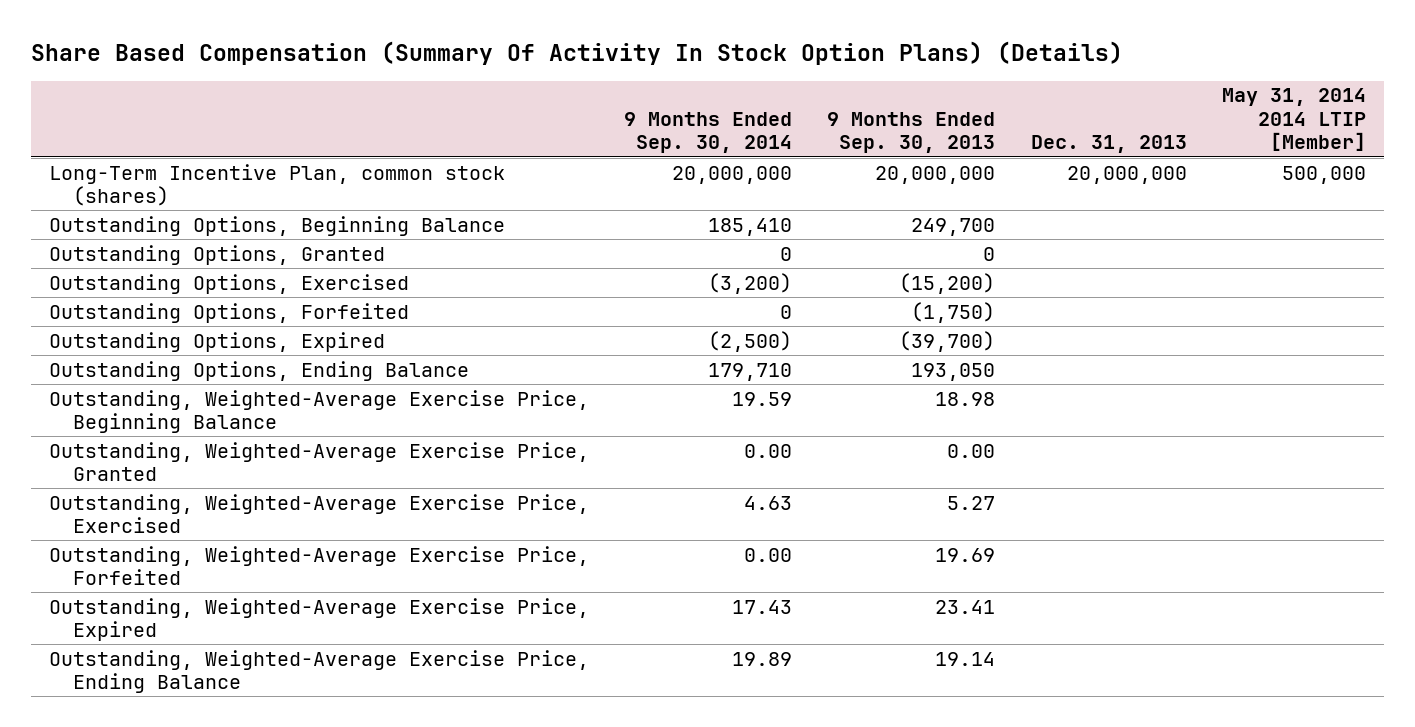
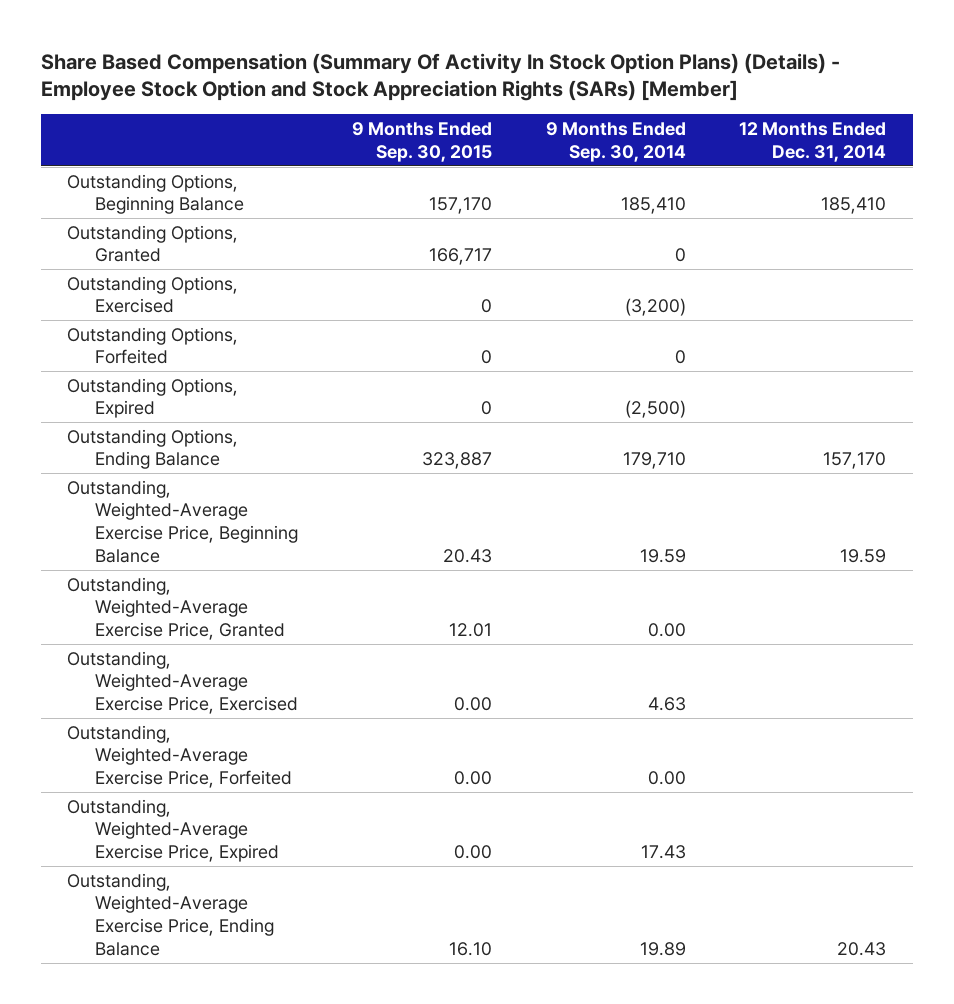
- Share Based Compensation (Summary Of Activity In Stock Option Plans) (Details)
+ Share Based Compensation (Summary Of Activity In Stock Option Plans) (Details) - Employee Stock Option and Stock Appreciation Rights (SARs) [Member]
- | 9 Months Ended Sep. 30, 2014 | 9 Months Ended Sep. 30, 2013 | Dec. 31, 2013 | May 31, 2014 2014 LTIP [Member]
+ | 9 Months Ended Sep. 30, 2015 | 9 Months Ended Sep. 30, 2014 | 12 Months Ended Dec. 31, 2014
- Long-Term Incentive Plan, common stock (shares) | 20,000,000 | 20,000,000 | 20,000,000 | 500,000

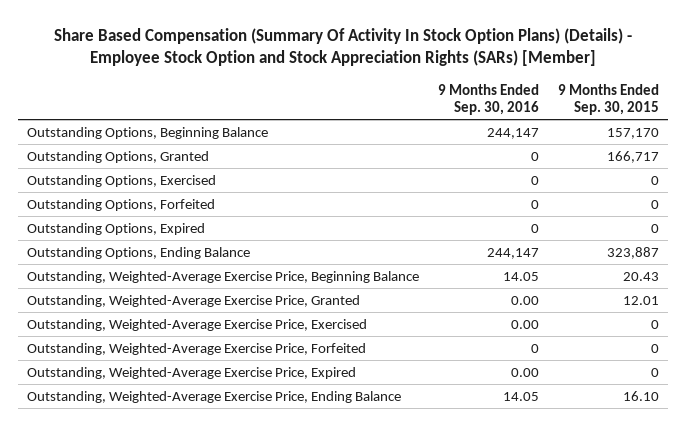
- | 9 Months Ended Sep. 30, 2015 | 9 Months Ended Sep. 30, 2014 | 12 Months Ended Dec. 31, 2014
+ | 9 Months Ended Sep. 30, 2016 | 9 Months Ended Sep. 30, 2015
- Outstanding, Weighted-Average Exercise Price, Exercised | 0.00 | 4.63 |
- Outstanding, Weighted-Average Exercise Price, Forfeited | 0.00 | 0.00 |
- Outstanding, Weighted-Average Exercise Price, Expired | 0.00 | 17.43 |
+ Outstanding, Weighted-Average Exercise Price, Exercised | 0.00 | 0
+ Outstanding, Weighted-Average Exercise Price, Forfeited | 0 | 0
+ Outstanding, Weighted-Average Exercise Price, Expired | 0.00 | 0

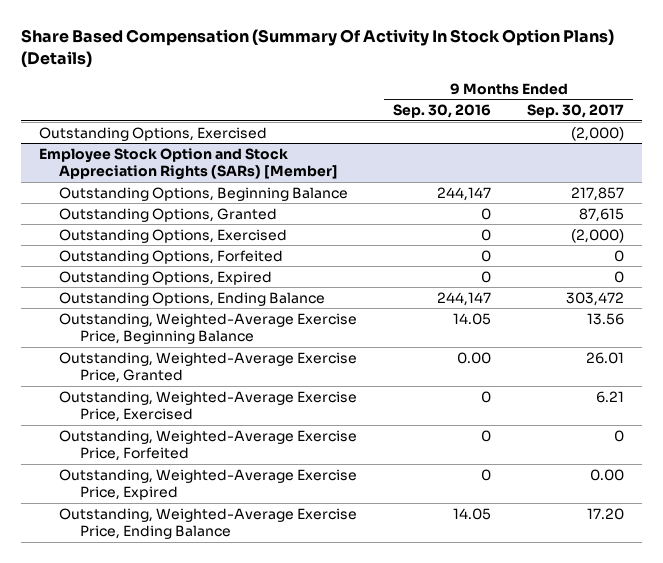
- Share Based Compensation (Summary Of Activity In Stock Option Plans) (Details) - Employee Stock Option and Stock Appreciation Rights (SARs) [Member]
+ Share Based Compensation (Summary Of Activity In Stock Option Plans) (Details)
- | 9 Months Ended Sep. 30, 2016 | 9 Months Ended Sep. 30, 2015
+ | 9 Months Ended Sep. 30, 2016 | 9 Months Ended Sep. 30, 2017
+ Outstanding Options, Exercised | | (2,000)
+ Employee Stock Option and Stock Appreciation Rights (SARs) [Member]
- Outstanding, Weighted-Average Exercise Price, Exercised | 0.00 | 0
+ Outstanding, Weighted-Average Exercise Price, Exercised | 0 | 6.21
- Outstanding, Weighted-Average Exercise Price, Expired | 0.00 | 0
+ Outstanding, Weighted-Average Exercise Price, Expired | 0 | 0.00

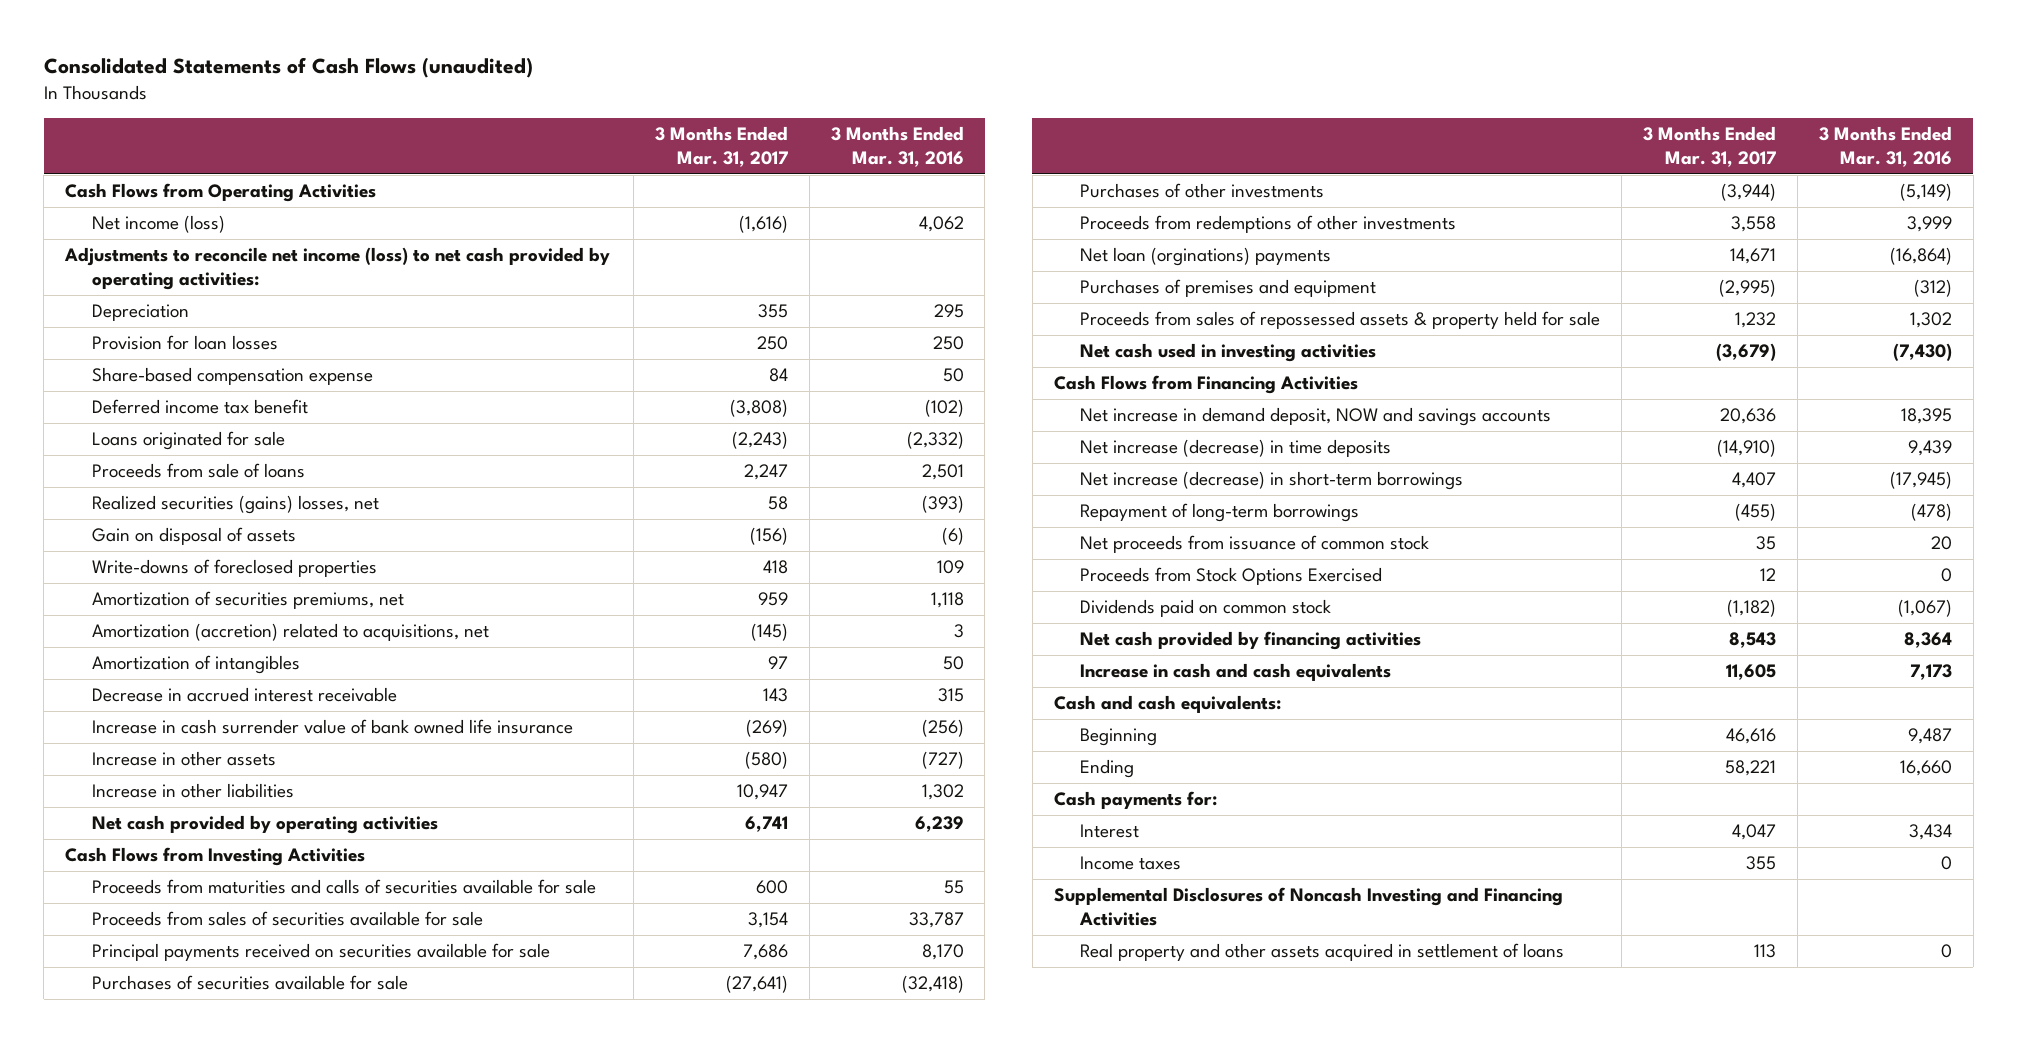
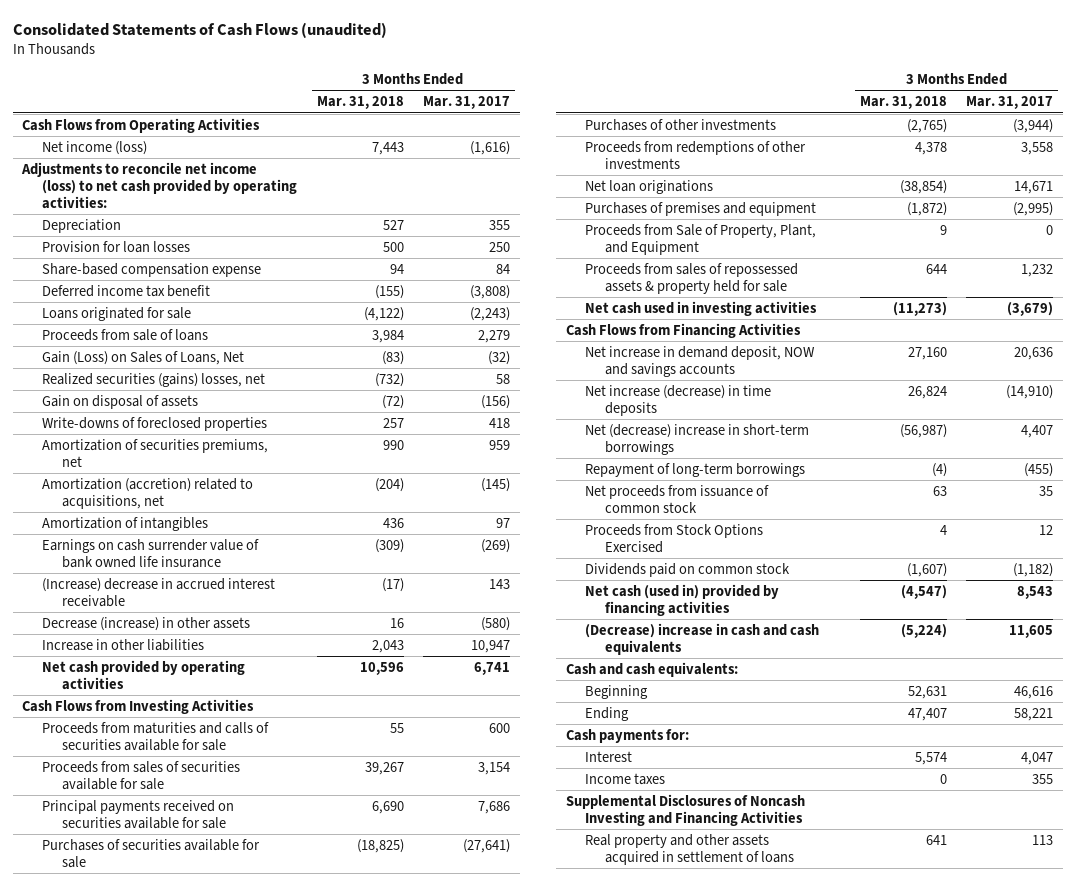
- | 3 Months Ended Mar. 31, 2017 | 3 Months Ended Mar. 31, 2016
+ | 3 Months Ended Mar. 31, 2018 | 3 Months Ended Mar. 31, 2017
- Proceeds from sale of loans | 2,247 | 2,501
+ Proceeds from sale of loans | 3,984 | 2,279
+ Gain (Loss) on Sales of Loans, Net | (83) | (32)
- Decrease in accrued interest receivable | 143 | 315
- Increase in cash surrender value of bank owned life insurance | (269) | (256)
- Increase in other assets | (580) | (727)
+ Earnings on cash surrender value of bank owned life insurance | (309) | (269)
+ (Increase) decrease in accrued interest receivable | (17) | 143
+ Decrease (increase) in other assets | 16 | (580)
- Net loan (orginations) payments | 14,671 | (16,864)
+ Net loan originations | (38,854) | 14,671
+ Proceeds from Sale of Property, Plant, and Equipment | 9 | 0
- Net increase (decrease) in short-term borrowings | 4,407 | (17,945)
+ Net (decrease) increase in short-term borrowings | (56,987) | 4,407
- Net cash provided by financing activities | 8,543 | 8,364
- Increase in cash and cash equivalents | 11,605 | 7,173
+ Net cash (used in) provided by financing activities | (4,547) | 8,543
+ (Decrease) increase in cash and cash equivalents | (5,224) | 11,605

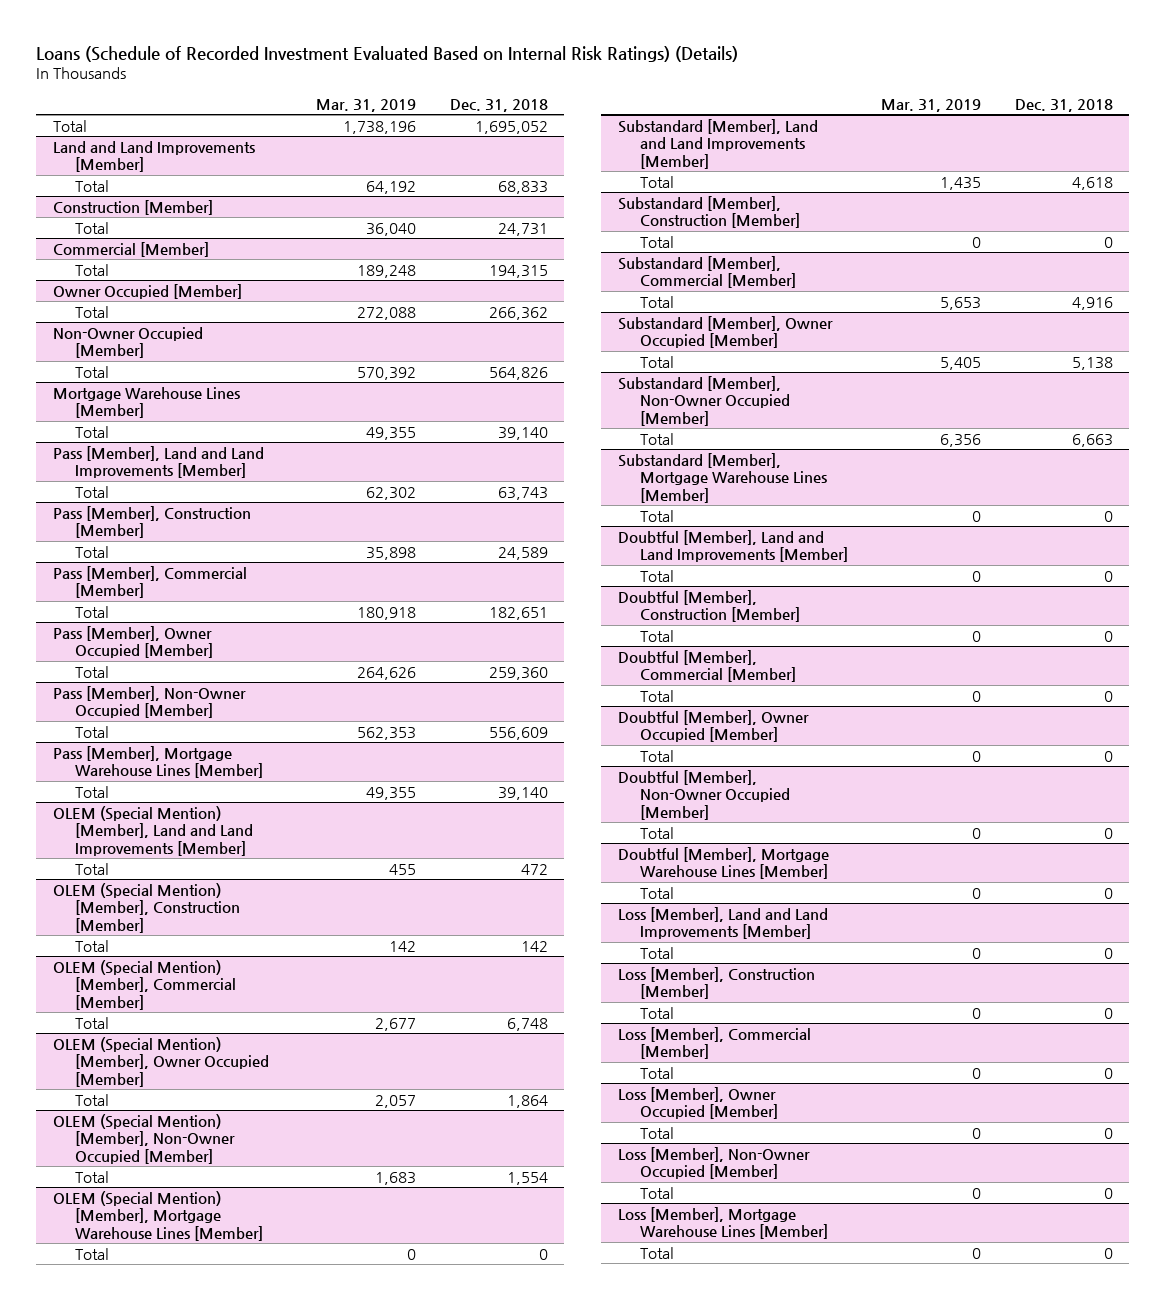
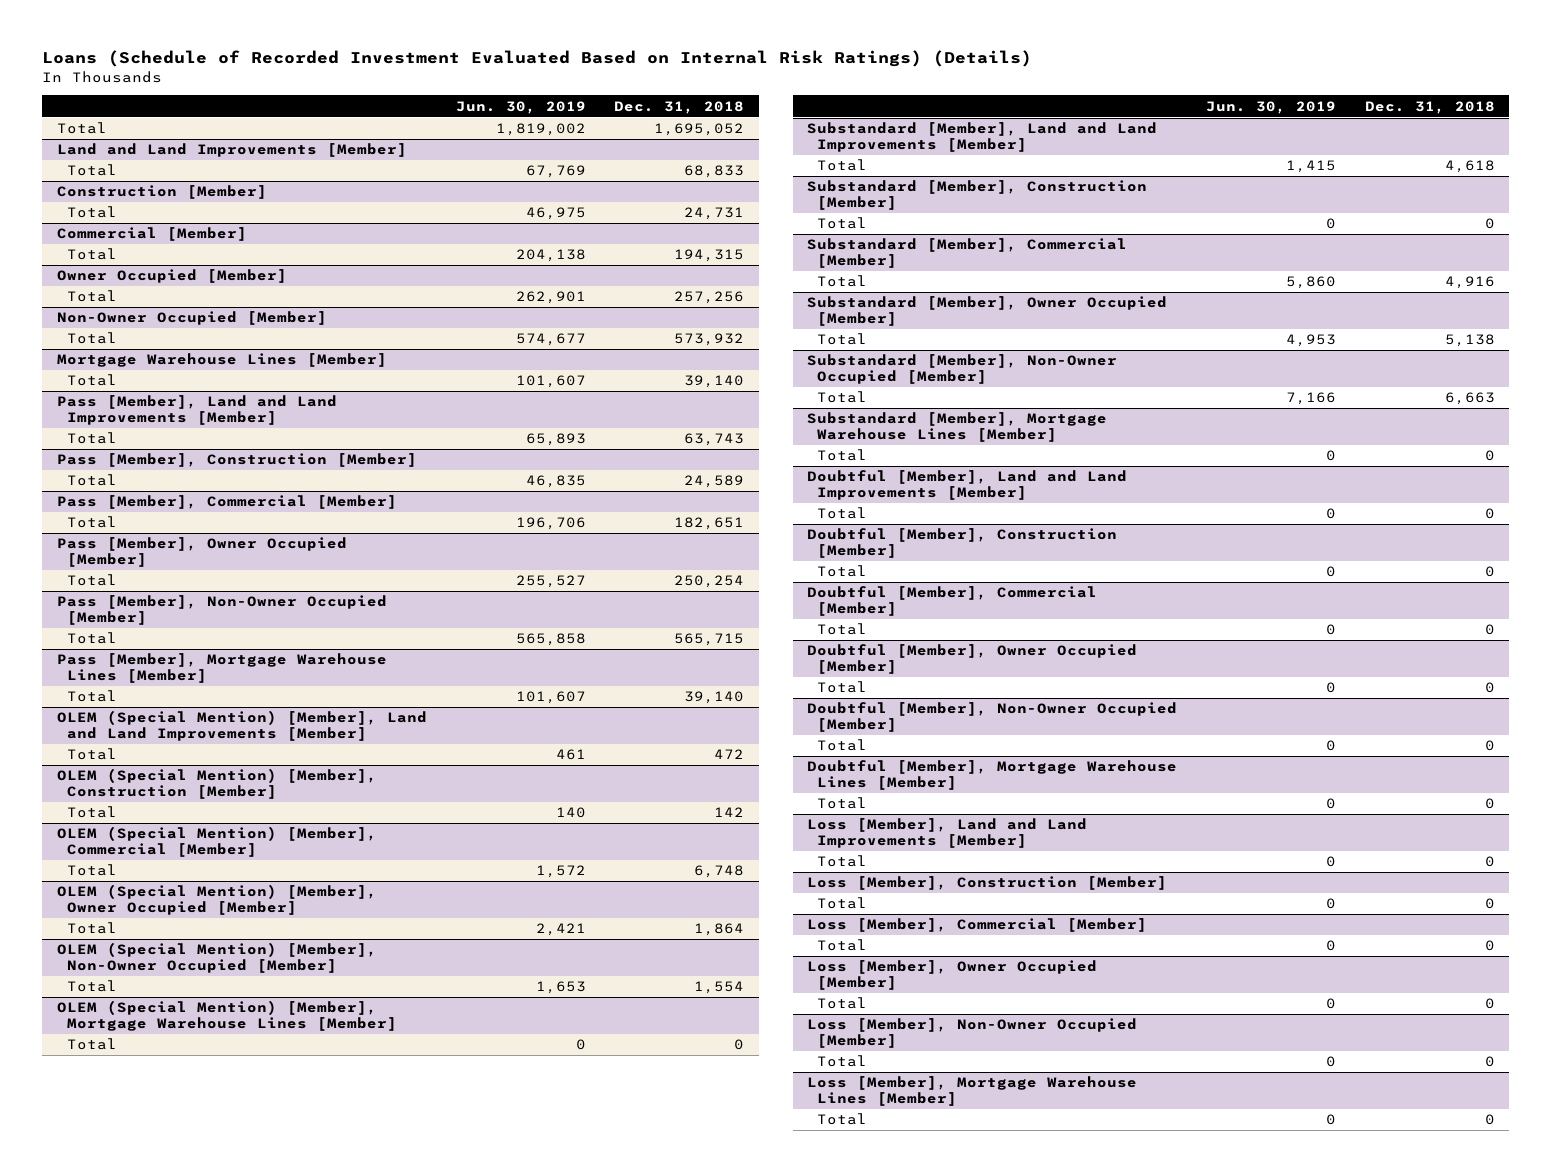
- | Mar. 31, 2019 | Dec. 31, 2018
+ | Jun. 30, 2019 | Dec. 31, 2018
@ Owner Occupied [Member]
- Total | 272,088 | 266,362
+ Total | 262,901 | 257,256
@ Non-Owner Occupied [Member]
- Total | 570,392 | 564,826
+ Total | 574,677 | 573,932
@ Pass [Member], Owner Occupied [Member]
- Total | 264,626 | 259,360
+ Total | 255,527 | 250,254
@ Pass [Member], Non-Owner Occupied [Member]
- Total | 562,353 | 556,609
+ Total | 565,858 | 565,715

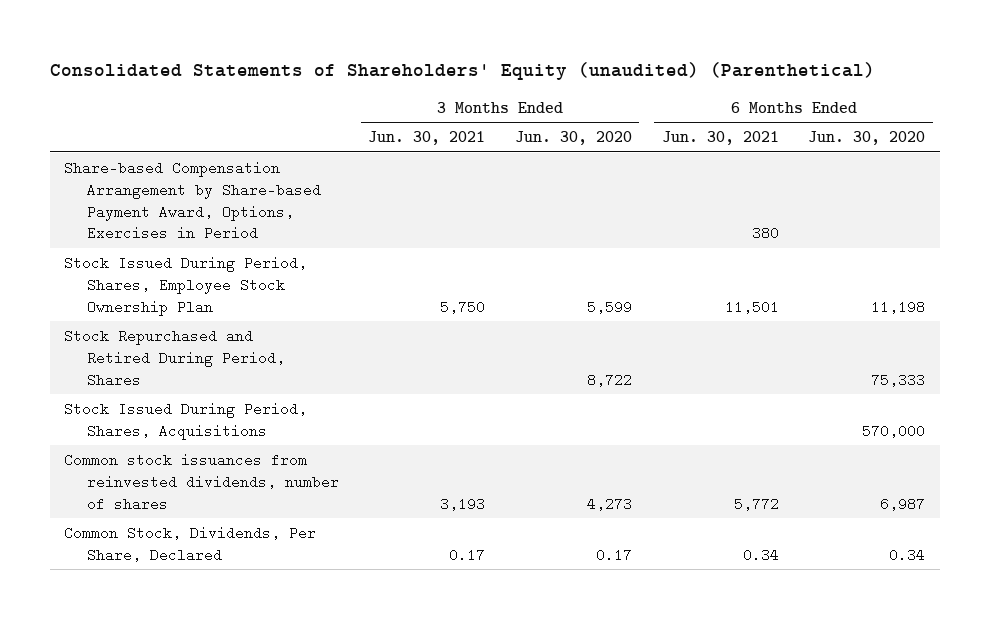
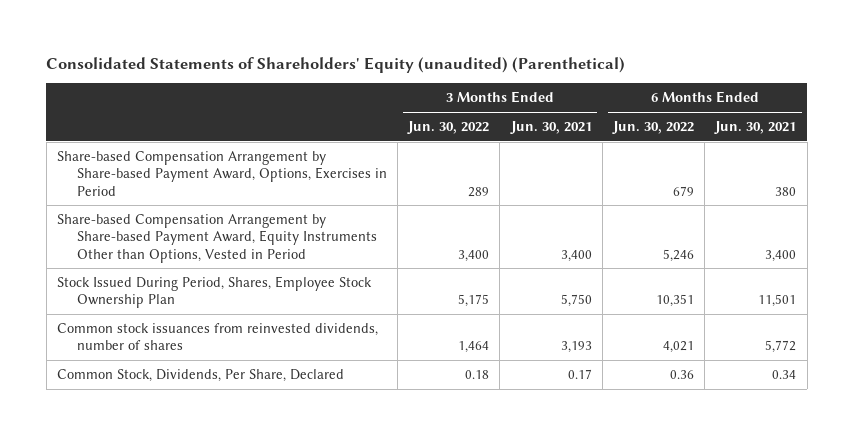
- | 3 Months Ended Jun. 30, 2021 | 3 Months Ended Jun. 30, 2020 | 6 Months Ended Jun. 30, 2021 | 6 Months Ended Jun. 30, 2020
+ | 3 Months Ended Jun. 30, 2022 | 3 Months Ended Jun. 30, 2021 | 6 Months Ended Jun. 30, 2022 | 6 Months Ended Jun. 30, 2021
+ Share-based Compensation Arrangement by Share-based Payment Award, Equity Instruments Other than Options, Vested in Period | 3,400 | 3,400 | 5,246 | 3,400
- Stock Repurchased and Retired During Period, Shares | | 8,722 | | 75,333
- Stock Issued During Period, Shares, Acquisitions | | | | 570,000

